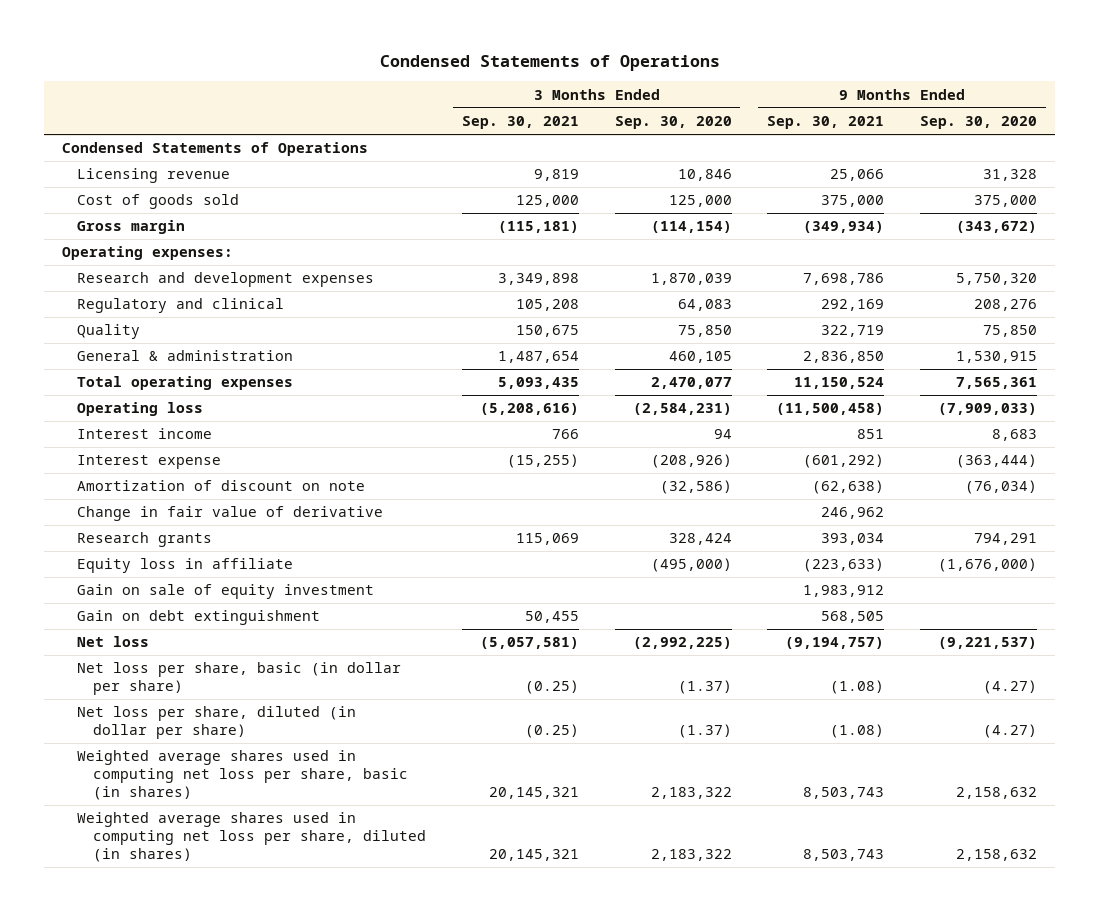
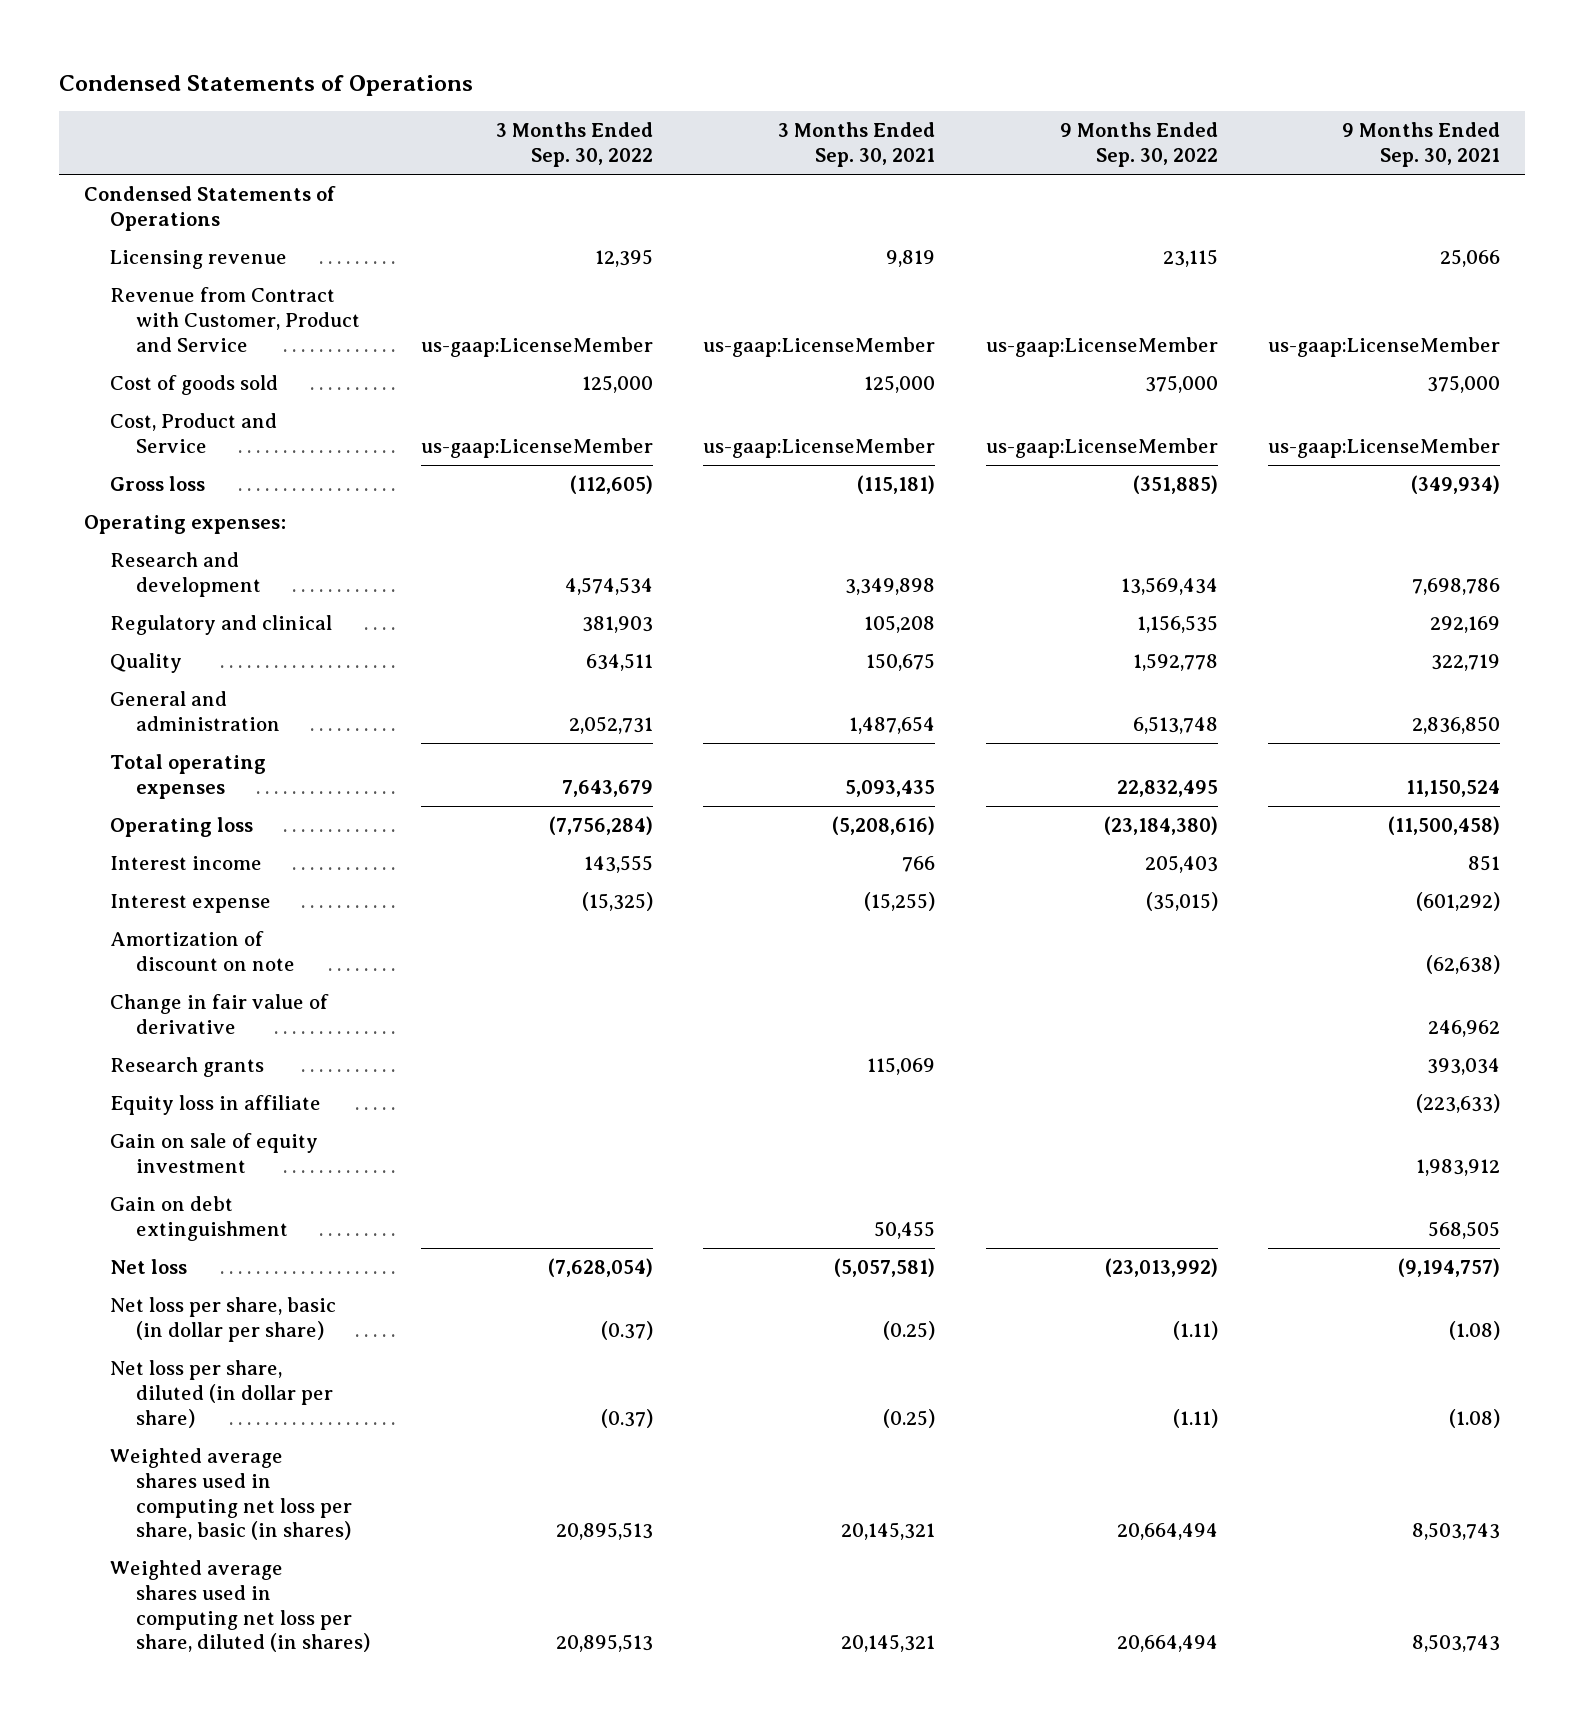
- | 3 Months Ended Sep. 30, 2021 | 3 Months Ended Sep. 30, 2020 | 9 Months Ended Sep. 30, 2021 | 9 Months Ended Sep. 30, 2020
+ | 3 Months Ended Sep. 30, 2022 | 3 Months Ended Sep. 30, 2021 | 9 Months Ended Sep. 30, 2022 | 9 Months Ended Sep. 30, 2021
+ Revenue from Contract with Customer, Product and Service | us-gaap:LicenseMember | us-gaap:LicenseMember | us-gaap:LicenseMember | us-gaap:LicenseMember
- Gross margin | (115,181) | (114,154) | (349,934) | (343,672)
+ Cost, Product and Service | us-gaap:LicenseMember | us-gaap:LicenseMember | us-gaap:LicenseMember | us-gaap:LicenseMember
+ Gross loss | (112,605) | (115,181) | (351,885) | (349,934)
- Research and development expenses | 3,349,898 | 1,870,039 | 7,698,786 | 5,750,320
+ Research and development | 4,574,534 | 3,349,898 | 13,569,434 | 7,698,786
- General & administration | 1,487,654 | 460,105 | 2,836,850 | 1,530,915
+ General and administration | 2,052,731 | 1,487,654 | 6,513,748 | 2,836,850

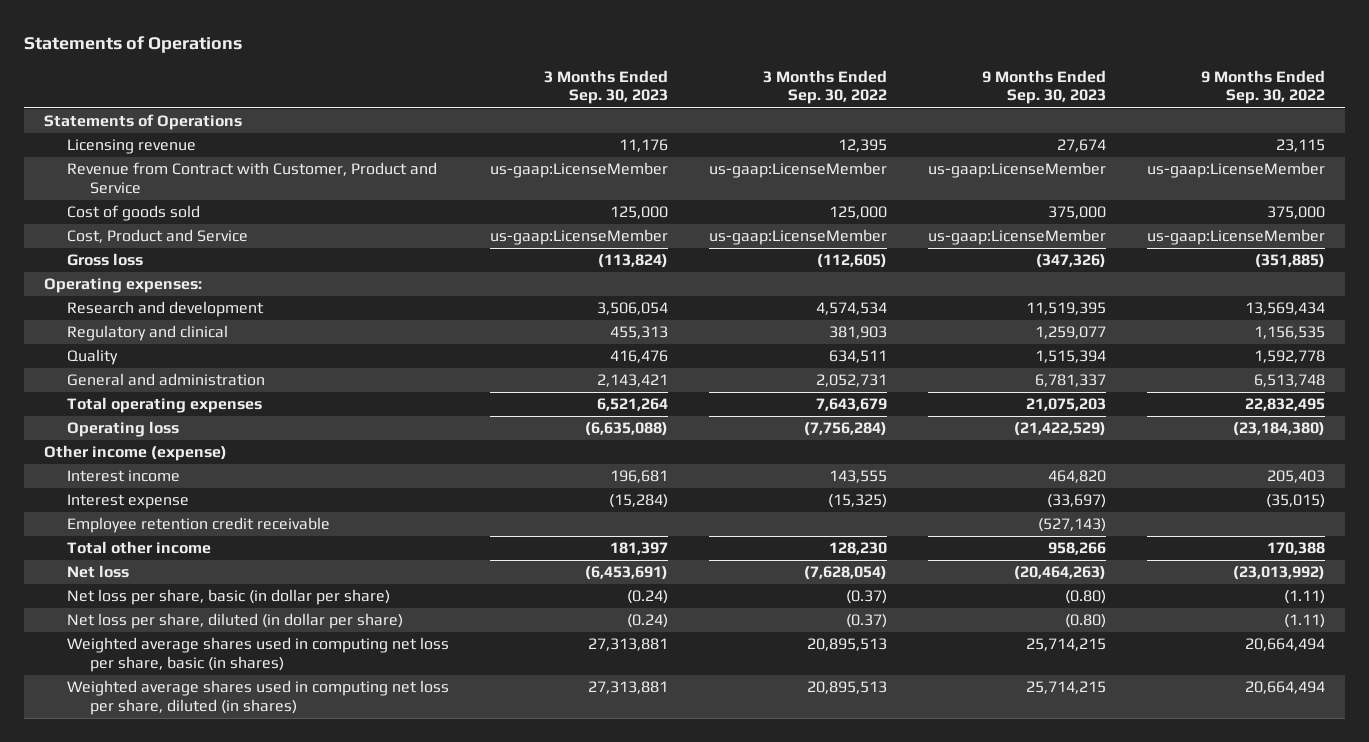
- Condensed Statements of Operations
+ Statements of Operations
- | 3 Months Ended Sep. 30, 2022 | 3 Months Ended Sep. 30, 2021 | 9 Months Ended Sep. 30, 2022 | 9 Months Ended Sep. 30, 2021
+ | 3 Months Ended Sep. 30, 2023 | 3 Months Ended Sep. 30, 2022 | 9 Months Ended Sep. 30, 2023 | 9 Months Ended Sep. 30, 2022
- Condensed Statements of Operations
+ Statements of Operations
+ Other income (expense)
- Amortization of discount on note | | | | (62,638)
- Change in fair value of derivative | | | | 246,962
- Research grants | | 115,069 | | 393,034
- Equity loss in affiliate | | | | (223,633)
- Gain on sale of equity investment | | | | 1,983,912
- Gain on debt extinguishment | | 50,455 | | 568,505
+ Employee retention credit receivable | | | (527,143) |
+ Total other income | 181,397 | 128,230 | 958,266 | 170,388

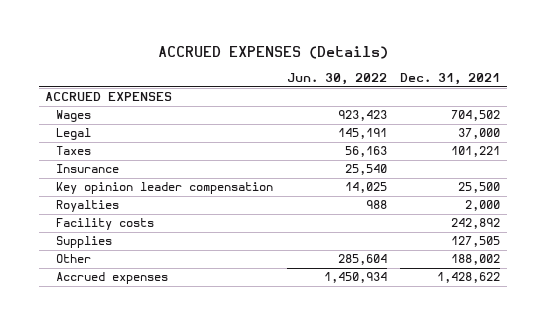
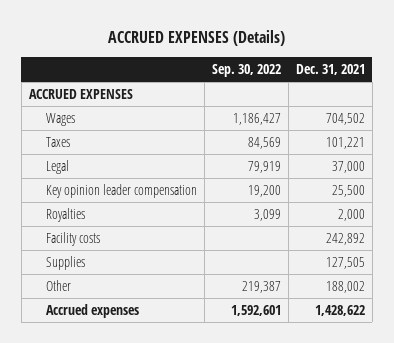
- | Jun. 30, 2022 | Dec. 31, 2021
+ | Sep. 30, 2022 | Dec. 31, 2021
- Insurance | 25,540 |
moved down: Legal | 79,919 | 37,000

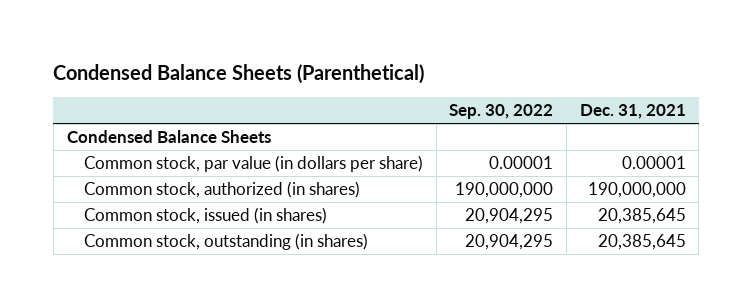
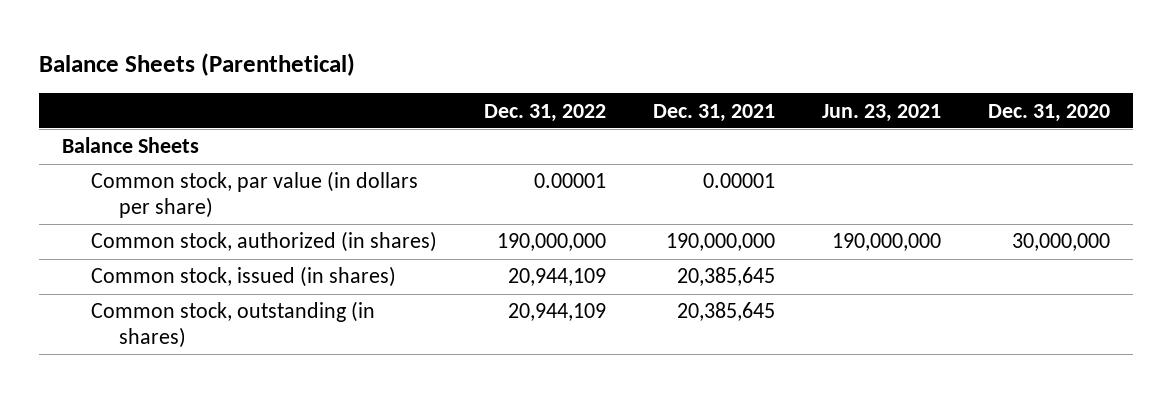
- Condensed Balance Sheets (Parenthetical)
+ Balance Sheets (Parenthetical)
- | Sep. 30, 2022 | Dec. 31, 2021
+ | Dec. 31, 2022 | Dec. 31, 2021 | Jun. 23, 2021 | Dec. 31, 2020
- Condensed Balance Sheets
+ Balance Sheets

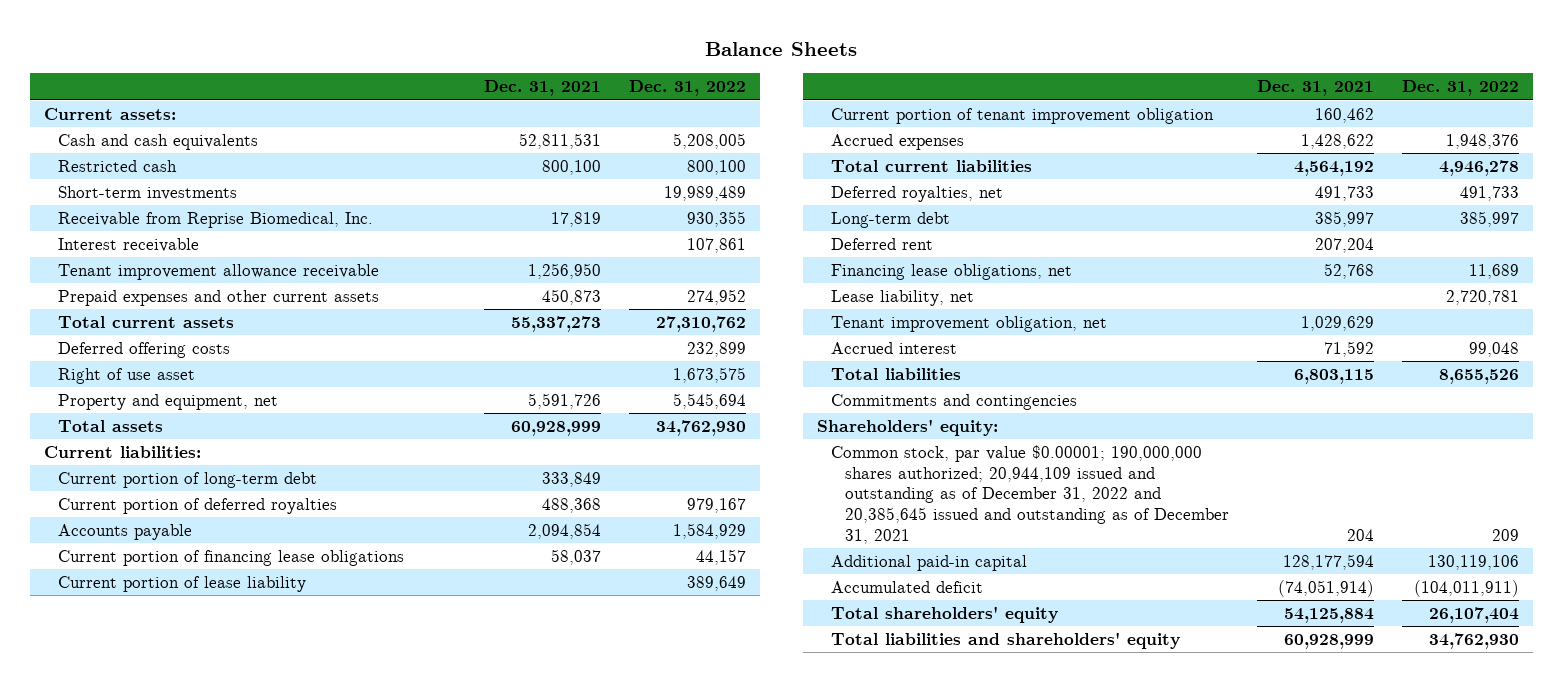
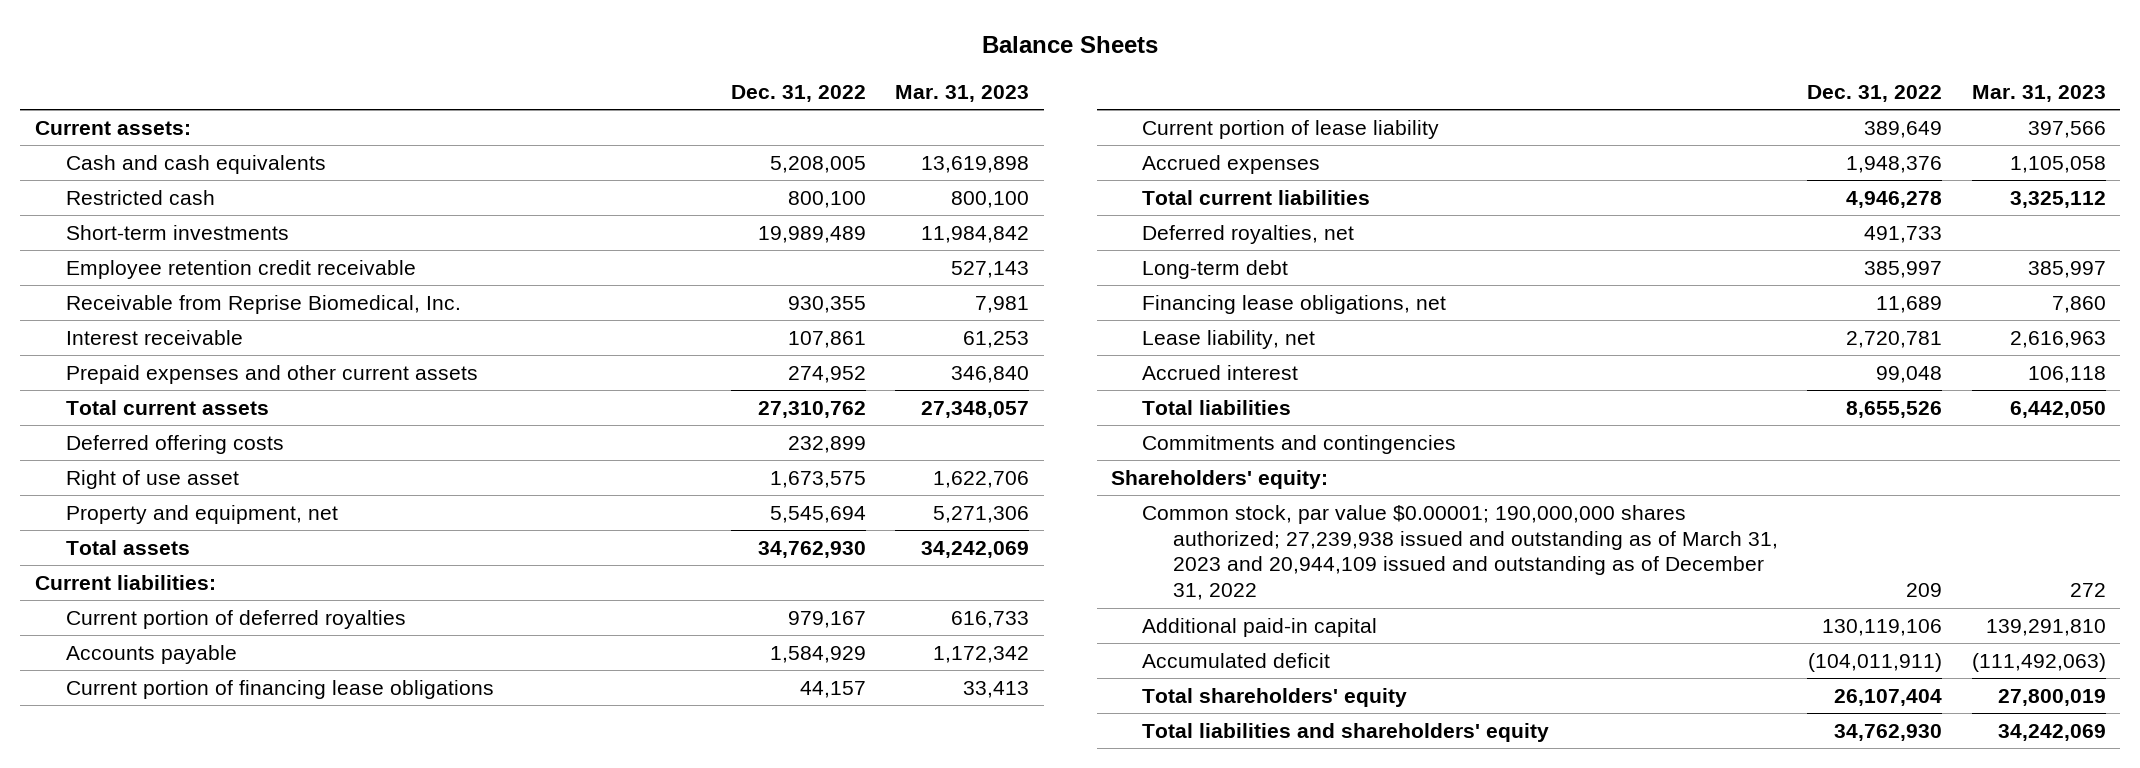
- | Dec. 31, 2021 | Dec. 31, 2022
+ | Dec. 31, 2022 | Mar. 31, 2023
+ Employee retention credit receivable | | 527,143
- Tenant improvement allowance receivable | 1,256,950 |
- Current portion of long-term debt | 333,849 |
- Current portion of tenant improvement obligation | 160,462 |
- Deferred rent | 207,204 |
- Tenant improvement obligation, net | 1,029,629 |
- Common stock, par value $0.00001; 190,000,000 shares authorized; 20,944,109 issued and outstanding as of December 31, 2022 and 20,385,645 issued and outstanding as of December 31, 2021 | 204 | 209
+ Common stock, par value $0.00001; 190,000,000 shares authorized; 27,239,938 issued and outstanding as of March 31, 2023 and 20,944,109 issued and outstanding as of December 31, 2022 | 209 | 272

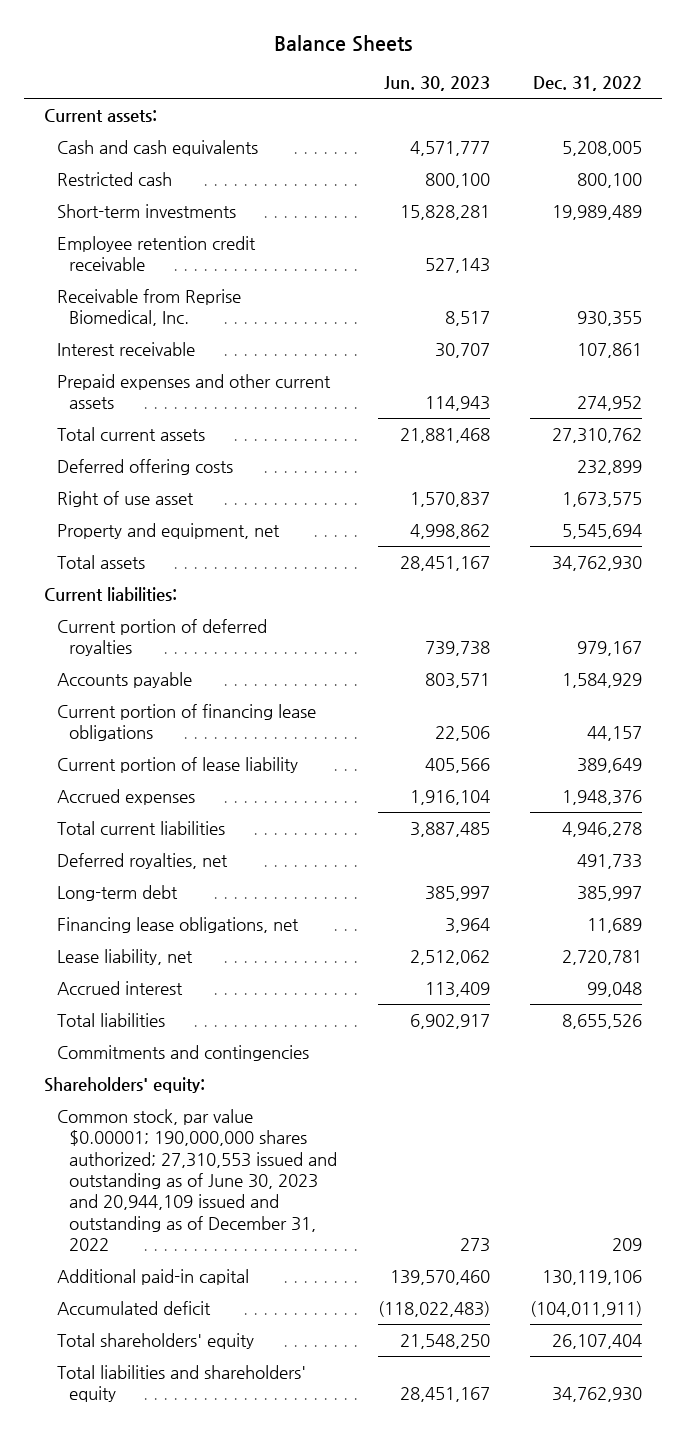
- | Dec. 31, 2022 | Mar. 31, 2023
+ | Jun. 30, 2023 | Dec. 31, 2022
- Common stock, par value $0.00001; 190,000,000 shares authorized; 27,239,938 issued and outstanding as of March 31, 2023 and 20,944,109 issued and outstanding as of December 31, 2022 | 209 | 272
+ Common stock, par value $0.00001; 190,000,000 shares authorized; 27,310,553 issued and outstanding as of June 30, 2023 and 20,944,109 issued and outstanding as of December 31, 2022 | 273 | 209

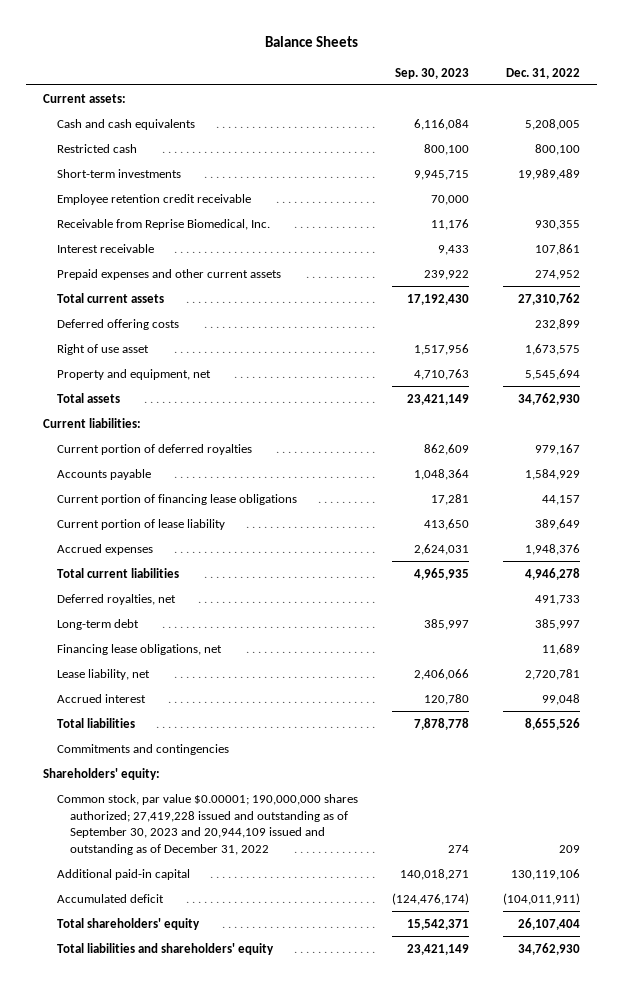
- | Jun. 30, 2023 | Dec. 31, 2022
+ | Sep. 30, 2023 | Dec. 31, 2022
- Common stock, par value $0.00001; 190,000,000 shares authorized; 27,310,553 issued and outstanding as of June 30, 2023 and 20,944,109 issued and outstanding as of December 31, 2022 | 273 | 209
+ Common stock, par value $0.00001; 190,000,000 shares authorized; 27,419,228 issued and outstanding as of September 30, 2023 and 20,944,109 issued and outstanding as of December 31, 2022 | 274 | 209

